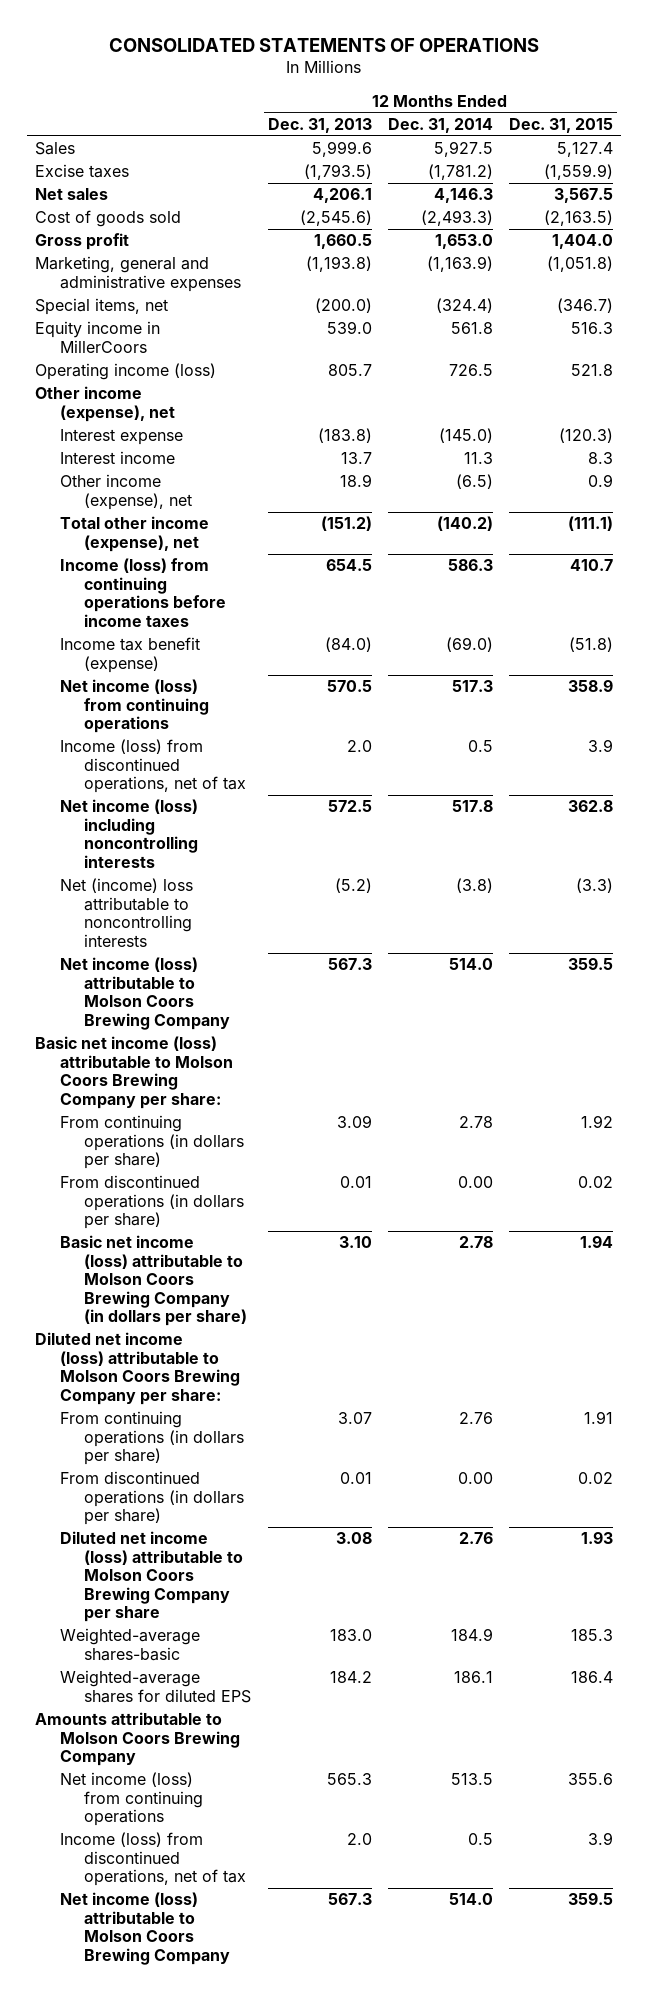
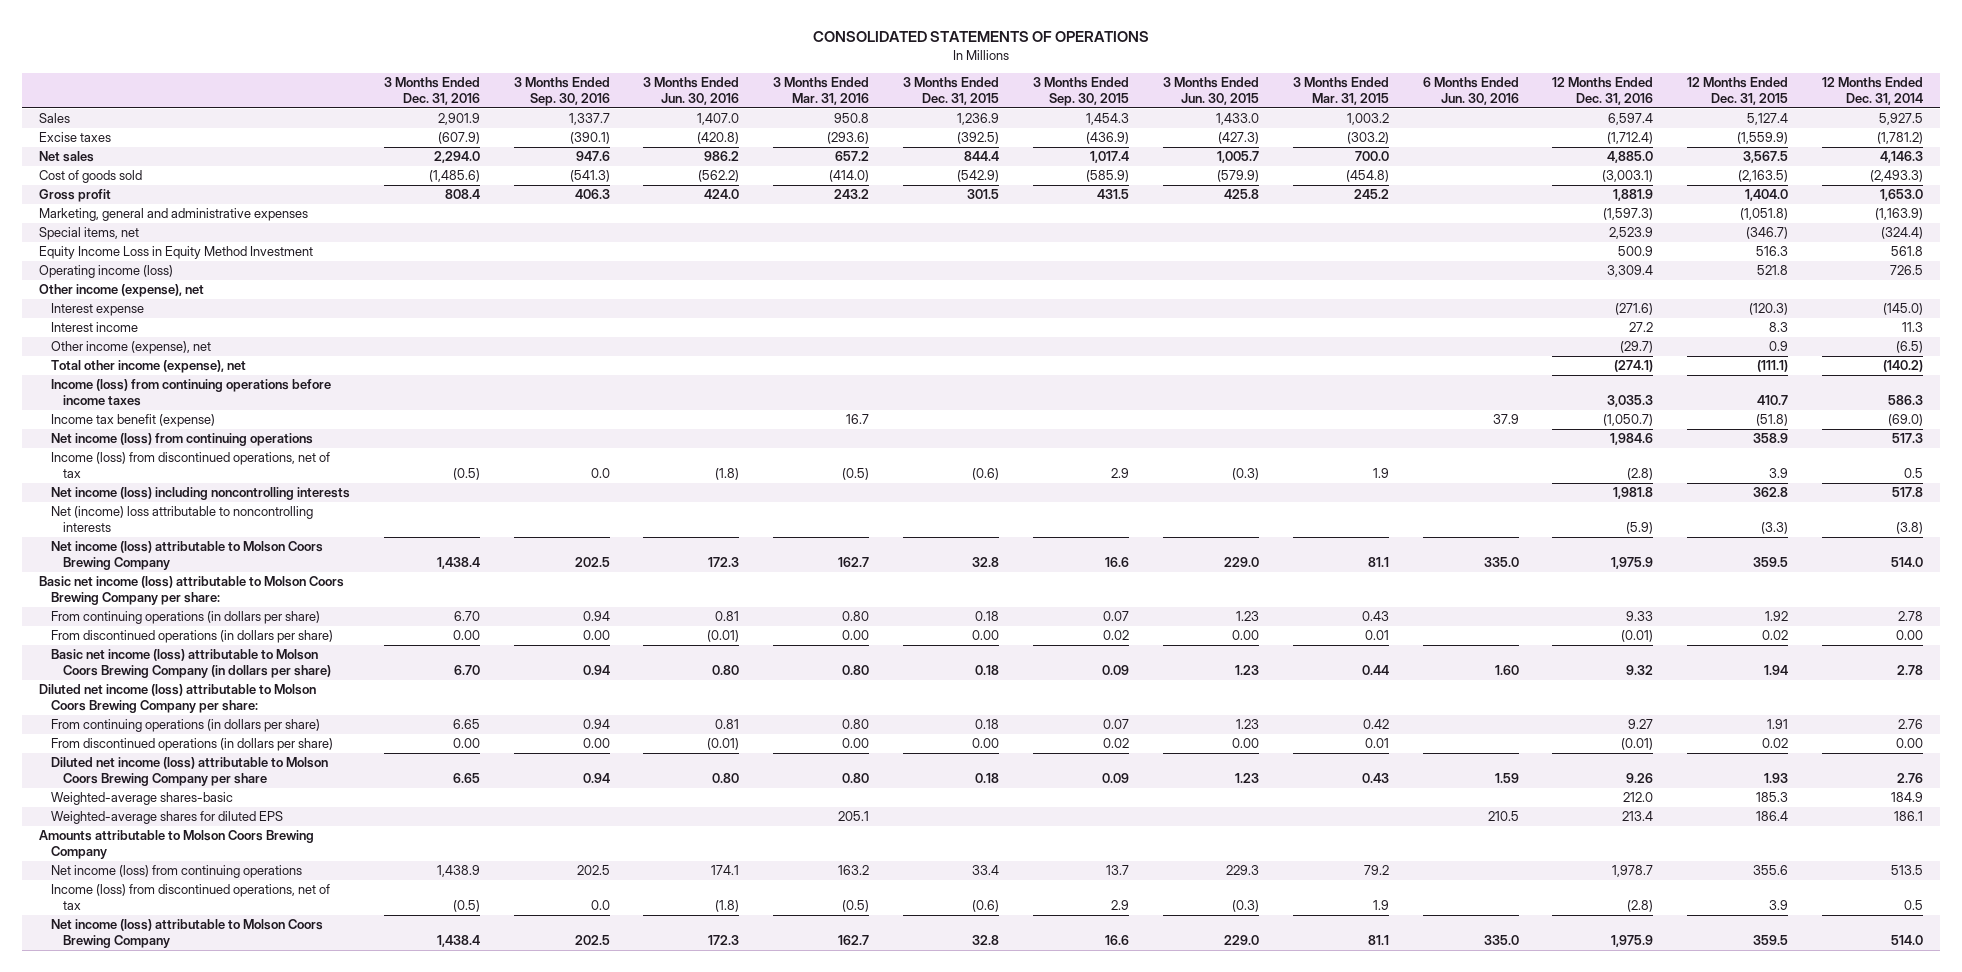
- | 12 Months Ended Dec. 31, 2013 | 12 Months Ended Dec. 31, 2014 | 12 Months Ended Dec. 31, 2015
+ | 3 Months Ended Dec. 31, 2016 | 3 Months Ended Sep. 30, 2016 | 3 Months Ended Jun. 30, 2016 | 3 Months Ended Mar. 31, 2016 | 3 Months Ended Dec. 31, 2015 | 3 Months Ended Sep. 30, 2015 | 3 Months Ended Jun. 30, 2015 | 3 Months Ended Mar. 31, 2015 | 6 Months Ended Jun. 30, 2016 | 12 Months Ended Dec. 31, 2016 | 12 Months Ended Dec. 31, 2015 | 12 Months Ended Dec. 31, 2014
- Equity income in MillerCoors | 539.0 | 561.8 | 516.3
+ Equity Income Loss in Equity Method Investment | | | | | | | | | | 500.9 | 516.3 | 561.8

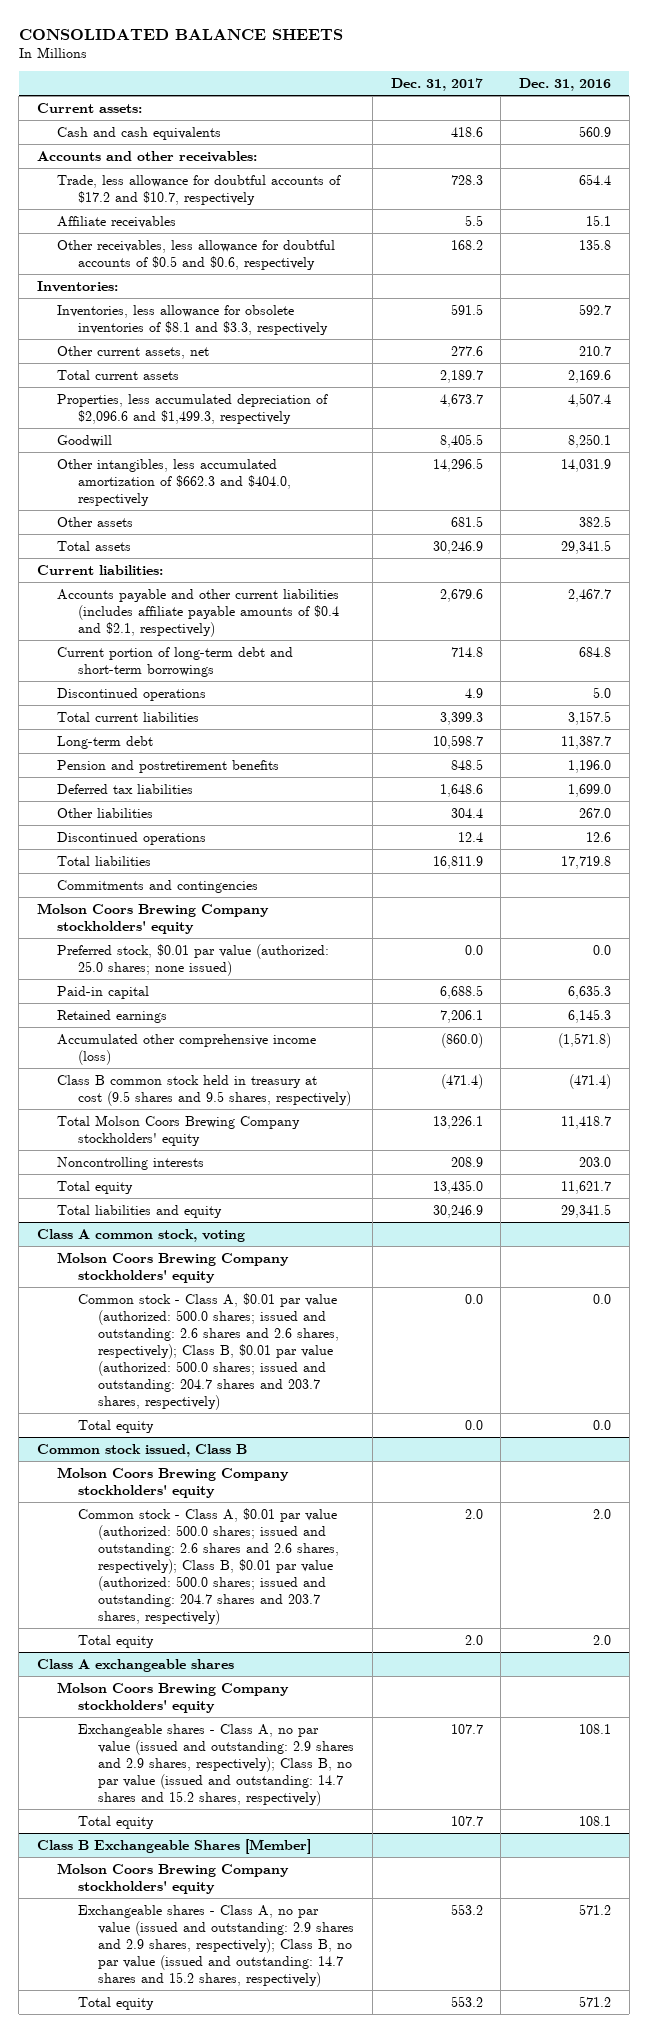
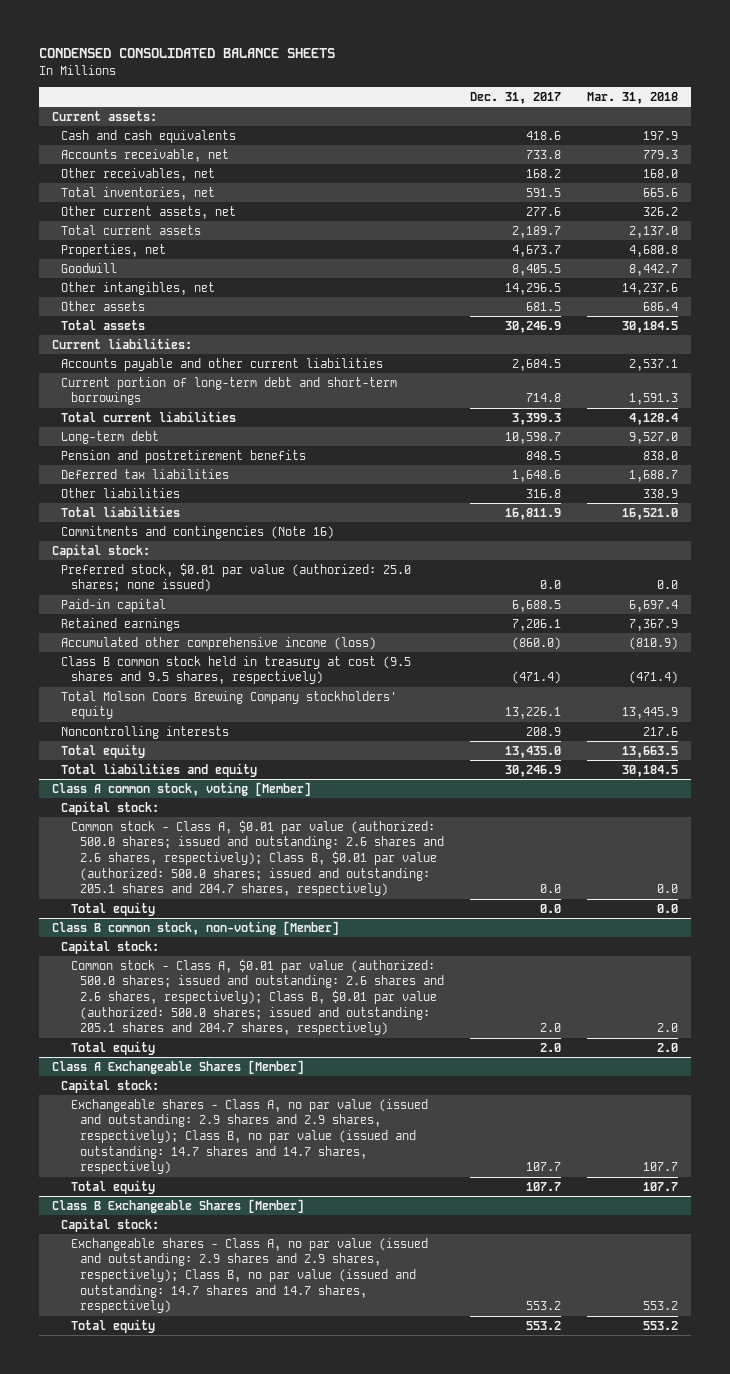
- CONSOLIDATED BALANCE SHEETS
+ CONDENSED CONSOLIDATED BALANCE SHEETS
- | Dec. 31, 2017 | Dec. 31, 2016
+ | Dec. 31, 2017 | Mar. 31, 2018
- Accounts and other receivables:
- Trade, less allowance for doubtful accounts of $17.2 and $10.7, respectively | 728.3 | 654.4
- Affiliate receivables | 5.5 | 15.1
- Other receivables, less allowance for doubtful accounts of $0.5 and $0.6, respectively | 168.2 | 135.8
- Inventories:
- Inventories, less allowance for obsolete inventories of $8.1 and $3.3, respectively | 591.5 | 592.7
+ Accounts receivable, net | 733.8 | 779.3
+ Other receivables, net | 168.2 | 168.0
+ Total inventories, net | 591.5 | 665.6
- Properties, less accumulated depreciation of $2,096.6 and $1,499.3, respectively | 4,673.7 | 4,507.4
+ Properties, net | 4,673.7 | 4,680.8
- Other intangibles, less accumulated amortization of $662.3 and $404.0, respectively | 14,296.5 | 14,031.9
+ Other intangibles, net | 14,296.5 | 14,237.6
- Accounts payable and other current liabilities (includes affiliate payable amounts of $0.4 and $2.1, respectively) | 2,679.6 | 2,467.7
+ Accounts payable and other current liabilities | 2,684.5 | 2,537.1
- Discontinued operations | 4.9 | 5.0
- Other liabilities | 304.4 | 267.0
- Discontinued operations | 12.4 | 12.6
+ Other liabilities | 316.8 | 338.9
- Commitments and contingencies
- Molson Coors Brewing Company stockholders' equity
+ Commitments and contingencies (Note 16)
+ Capital stock:
- Class A common stock, voting
- Molson Coors Brewing Company stockholders' equity
- Common stock - Class A, $0.01 par value (authorized: 500.0 shares; issued and outstanding: 2.6 shares and 2.6 shares, respectively); Class B, $0.01 par value (authorized: 500.0 shares; issued and outstanding: 204.7 shares and 203.7 shares, respectively) | 0.0 | 0.0
+ Class A common stock, voting [Member]
+ Capital stock:
+ Common stock - Class A, $0.01 par value (authorized: 500.0 shares; issued and outstanding: 2.6 shares and 2.6 shares, respectively); Class B, $0.01 par value (authorized: 500.0 shares; issued and outstanding: 205.1 shares and 204.7 shares, respectively) | 0.0 | 0.0
- Common stock issued, Class B
- Molson Coors Brewing Company stockholders' equity
- Common stock - Class A, $0.01 par value (authorized: 500.0 shares; issued and outstanding: 2.6 shares and 2.6 shares, respectively); Class B, $0.01 par value (authorized: 500.0 shares; issued and outstanding: 204.7 shares and 203.7 shares, respectively) | 2.0 | 2.0
+ Class B common stock, non-voting [Member]
+ Capital stock:
+ Common stock - Class A, $0.01 par value (authorized: 500.0 shares; issued and outstanding: 2.6 shares and 2.6 shares, respectively); Class B, $0.01 par value (authorized: 500.0 shares; issued and outstanding: 205.1 shares and 204.7 shares, respectively) | 2.0 | 2.0
- Class A exchangeable shares
- Molson Coors Brewing Company stockholders' equity
- Exchangeable shares - Class A, no par value (issued and outstanding: 2.9 shares and 2.9 shares, respectively); Class B, no par value (issued and outstanding: 14.7 shares and 15.2 shares, respectively) | 107.7 | 108.1
+ Class A Exchangeable Shares [Member]
+ Capital stock:
+ Exchangeable shares - Class A, no par value (issued and outstanding: 2.9 shares and 2.9 shares, respectively); Class B, no par value (issued and outstanding: 14.7 shares and 14.7 shares, respectively) | 107.7 | 107.7
@ Class B Exchangeable Shares [Member]
- Molson Coors Brewing Company stockholders' equity
- Exchangeable shares - Class A, no par value (issued and outstanding: 2.9 shares and 2.9 shares, respectively); Class B, no par value (issued and outstanding: 14.7 shares and 15.2 shares, respectively) | 553.2 | 571.2
+ Capital stock:
+ Exchangeable shares - Class A, no par value (issued and outstanding: 2.9 shares and 2.9 shares, respectively); Class B, no par value (issued and outstanding: 14.7 shares and 14.7 shares, respectively) | 553.2 | 553.2

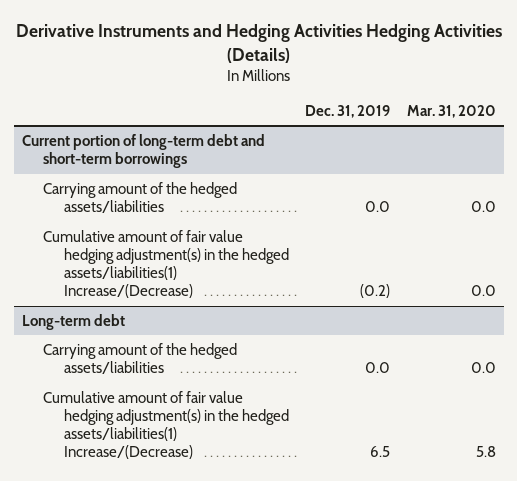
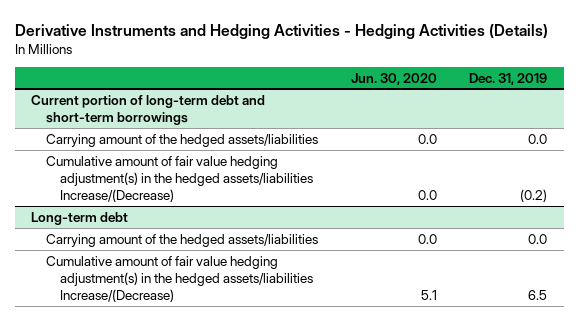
- Derivative Instruments and Hedging Activities Hedging Activities (Details)
+ Derivative Instruments and Hedging Activities - Hedging Activities (Details)
- | Dec. 31, 2019 | Mar. 31, 2020
+ | Jun. 30, 2020 | Dec. 31, 2019
@ Current portion of long-term debt and short-term borrowings
- Cumulative amount of fair value hedging adjustment(s) in the hedged assets/liabilities(1) Increase/(Decrease) | (0.2) | 0.0
+ Cumulative amount of fair value hedging adjustment(s) in the hedged assets/liabilities Increase/(Decrease) | 0.0 | (0.2)
@ Long-term debt
- Cumulative amount of fair value hedging adjustment(s) in the hedged assets/liabilities(1) Increase/(Decrease) | 6.5 | 5.8
+ Cumulative amount of fair value hedging adjustment(s) in the hedged assets/liabilities Increase/(Decrease) | 5.1 | 6.5

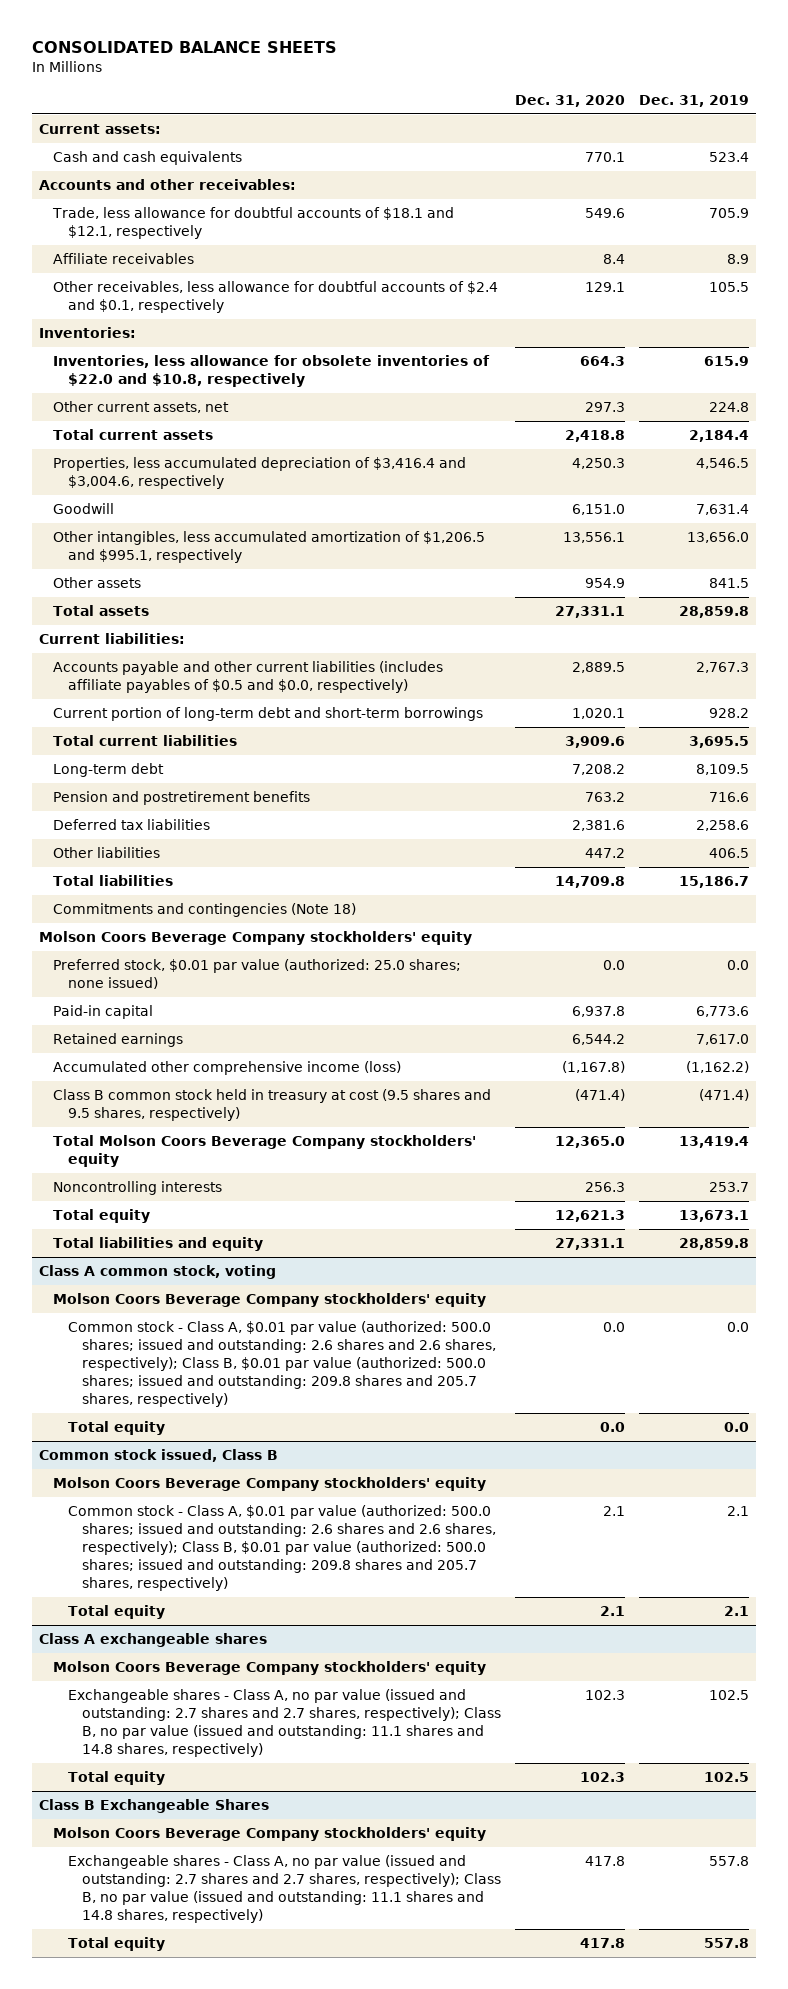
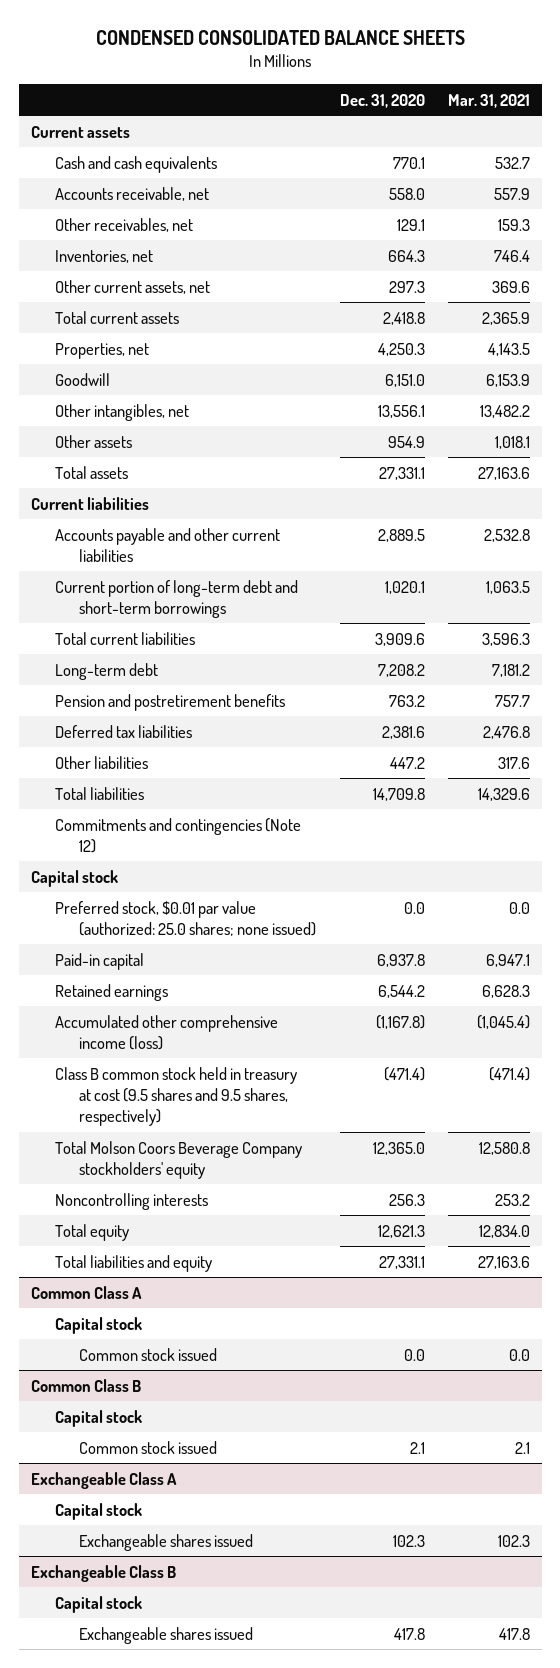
- CONSOLIDATED BALANCE SHEETS
+ CONDENSED CONSOLIDATED BALANCE SHEETS
- | Dec. 31, 2020 | Dec. 31, 2019
+ | Dec. 31, 2020 | Mar. 31, 2021
- Current assets:
+ Current assets
- Accounts and other receivables:
- Trade, less allowance for doubtful accounts of $18.1 and $12.1, respectively | 549.6 | 705.9
- Affiliate receivables | 8.4 | 8.9
- Other receivables, less allowance for doubtful accounts of $2.4 and $0.1, respectively | 129.1 | 105.5
- Inventories:
- Inventories, less allowance for obsolete inventories of $22.0 and $10.8, respectively | 664.3 | 615.9
+ Accounts receivable, net | 558.0 | 557.9
+ Other receivables, net | 129.1 | 159.3
+ Inventories, net | 664.3 | 746.4
- Properties, less accumulated depreciation of $3,416.4 and $3,004.6, respectively | 4,250.3 | 4,546.5
+ Properties, net | 4,250.3 | 4,143.5
- Other intangibles, less accumulated amortization of $1,206.5 and $995.1, respectively | 13,556.1 | 13,656.0
+ Other intangibles, net | 13,556.1 | 13,482.2
- Current liabilities:
- Accounts payable and other current liabilities (includes affiliate payables of $0.5 and $0.0, respectively) | 2,889.5 | 2,767.3
+ Current liabilities
+ Accounts payable and other current liabilities | 2,889.5 | 2,532.8
- Commitments and contingencies (Note 18)
- Molson Coors Beverage Company stockholders' equity
+ Commitments and contingencies (Note 12)
+ Capital stock
- Class A common stock, voting
- Molson Coors Beverage Company stockholders' equity
- Common stock - Class A, $0.01 par value (authorized: 500.0 shares; issued and outstanding: 2.6 shares and 2.6 shares, respectively); Class B, $0.01 par value (authorized: 500.0 shares; issued and outstanding: 209.8 shares and 205.7 shares, respectively) | 0.0 | 0.0
- Total equity | 0.0 | 0.0
- Common stock issued, Class B
- Molson Coors Beverage Company stockholders' equity
- Common stock - Class A, $0.01 par value (authorized: 500.0 shares; issued and outstanding: 2.6 shares and 2.6 shares, respectively); Class B, $0.01 par value (authorized: 500.0 shares; issued and outstanding: 209.8 shares and 205.7 shares, respectively) | 2.1 | 2.1
- Total equity | 2.1 | 2.1
- Class A exchangeable shares
- Molson Coors Beverage Company stockholders' equity
- Exchangeable shares - Class A, no par value (issued and outstanding: 2.7 shares and 2.7 shares, respectively); Class B, no par value (issued and outstanding: 11.1 shares and 14.8 shares, respectively) | 102.3 | 102.5
- Total equity | 102.3 | 102.5
- Class B Exchangeable Shares
- Molson Coors Beverage Company stockholders' equity
- Exchangeable shares - Class A, no par value (issued and outstanding: 2.7 shares and 2.7 shares, respectively); Class B, no par value (issued and outstanding: 11.1 shares and 14.8 shares, respectively) | 417.8 | 557.8
- Total equity | 417.8 | 557.8
+ Common Class A
+ Capital stock
+ Common stock issued | 0.0 | 0.0
+ Common Class B
+ Capital stock
+ Common stock issued | 2.1 | 2.1
+ Exchangeable Class A
+ Capital stock
+ Exchangeable shares issued | 102.3 | 102.3
+ Exchangeable Class B
+ Capital stock
+ Exchangeable shares issued | 417.8 | 417.8

